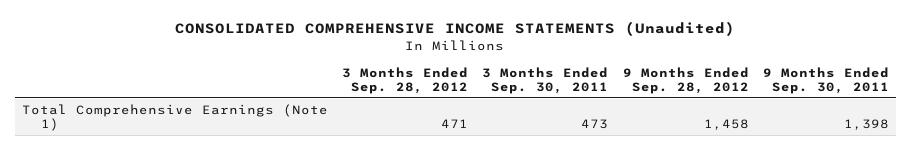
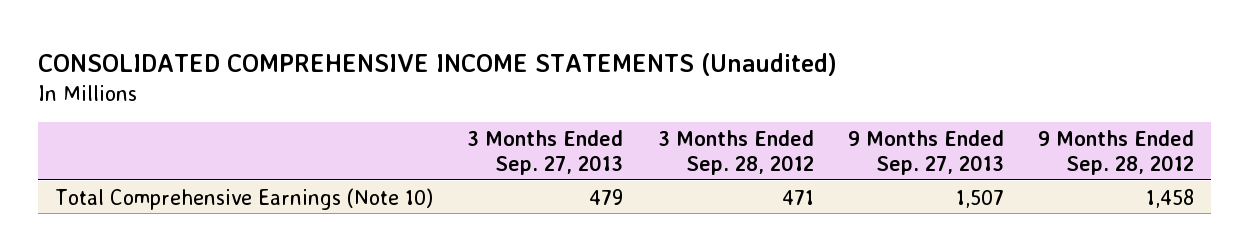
- | 3 Months Ended Sep. 28, 2012 | 3 Months Ended Sep. 30, 2011 | 9 Months Ended Sep. 28, 2012 | 9 Months Ended Sep. 30, 2011
+ | 3 Months Ended Sep. 27, 2013 | 3 Months Ended Sep. 28, 2012 | 9 Months Ended Sep. 27, 2013 | 9 Months Ended Sep. 28, 2012
- Total Comprehensive Earnings (Note 1) | 471 | 473 | 1,458 | 1,398
+ Total Comprehensive Earnings (Note 10) | 479 | 471 | 1,507 | 1,458

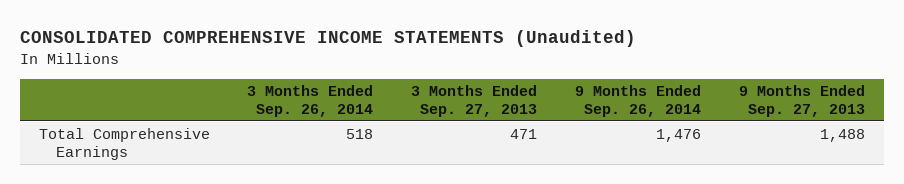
- | 3 Months Ended Sep. 27, 2013 | 3 Months Ended Sep. 28, 2012 | 9 Months Ended Sep. 27, 2013 | 9 Months Ended Sep. 28, 2012
+ | 3 Months Ended Sep. 26, 2014 | 3 Months Ended Sep. 27, 2013 | 9 Months Ended Sep. 26, 2014 | 9 Months Ended Sep. 27, 2013
- Total Comprehensive Earnings (Note 10) | 479 | 471 | 1,507 | 1,458
+ Total Comprehensive Earnings | 518 | 471 | 1,476 | 1,488

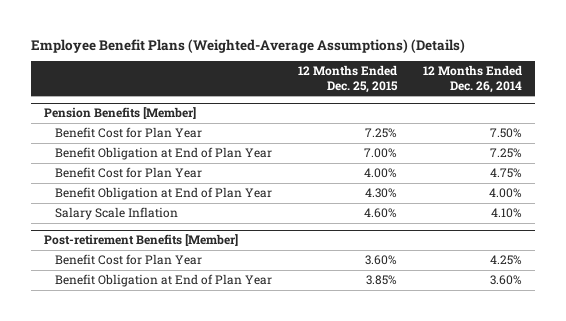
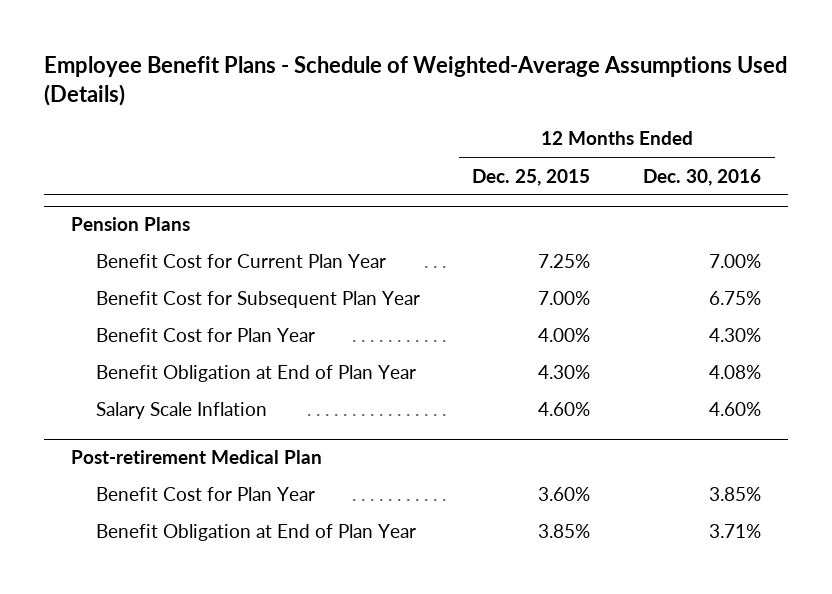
- Employee Benefit Plans (Weighted-Average Assumptions) (Details)
+ Employee Benefit Plans - Schedule of Weighted-Average Assumptions Used (Details)
- | 12 Months Ended Dec. 25, 2015 | 12 Months Ended Dec. 26, 2014
+ | 12 Months Ended Dec. 25, 2015 | 12 Months Ended Dec. 30, 2016
- Pension Benefits [Member]
- Benefit Cost for Plan Year | 7.25% | 7.50%
- Benefit Obligation at End of Plan Year | 7.00% | 7.25%
+ Pension Plans
+ Benefit Cost for Current Plan Year | 7.25% | 7.00%
+ Benefit Cost for Subsequent Plan Year | 7.00% | 6.75%
- Post-retirement Benefits [Member]
+ Post-retirement Medical Plan

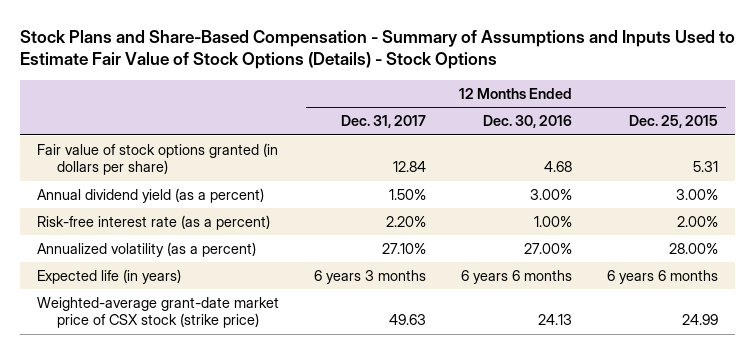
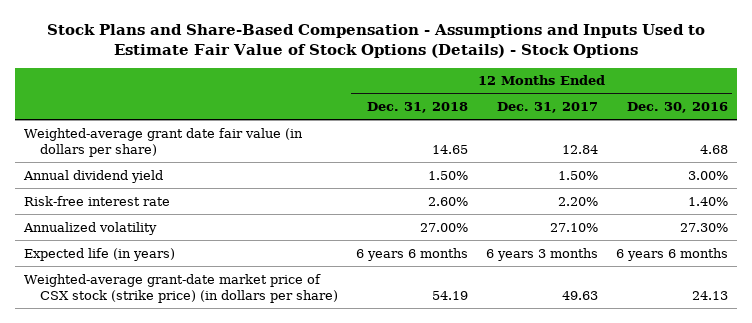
- Stock Plans and Share-Based Compensation - Summary of Assumptions and Inputs Used to Estimate Fair Value of Stock Options (Details) - Stock Options
+ Stock Plans and Share-Based Compensation - Assumptions and Inputs Used to Estimate Fair Value of Stock Options (Details) - Stock Options
- | 12 Months Ended Dec. 31, 2017 | 12 Months Ended Dec. 30, 2016 | 12 Months Ended Dec. 25, 2015
+ | 12 Months Ended Dec. 31, 2018 | 12 Months Ended Dec. 31, 2017 | 12 Months Ended Dec. 30, 2016
- Fair value of stock options granted (in dollars per share) | 12.84 | 4.68 | 5.31
- Annual dividend yield (as a percent) | 1.50% | 3.00% | 3.00%
- Risk-free interest rate (as a percent) | 2.20% | 1.00% | 2.00%
- Annualized volatility (as a percent) | 27.10% | 27.00% | 28.00%
+ Weighted-average grant date fair value (in dollars per share) | 14.65 | 12.84 | 4.68
+ Annual dividend yield | 1.50% | 1.50% | 3.00%
+ Risk-free interest rate | 2.60% | 2.20% | 1.40%
+ Annualized volatility | 27.00% | 27.10% | 27.30%
- Weighted-average grant-date market price of CSX stock (strike price) | 49.63 | 24.13 | 24.99
+ Weighted-average grant-date market price of CSX stock (strike price) (in dollars per share) | 54.19 | 49.63 | 24.13

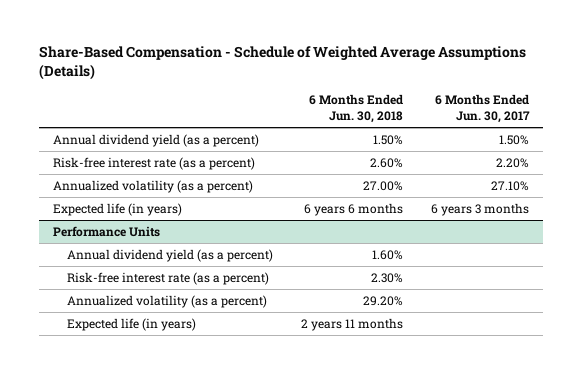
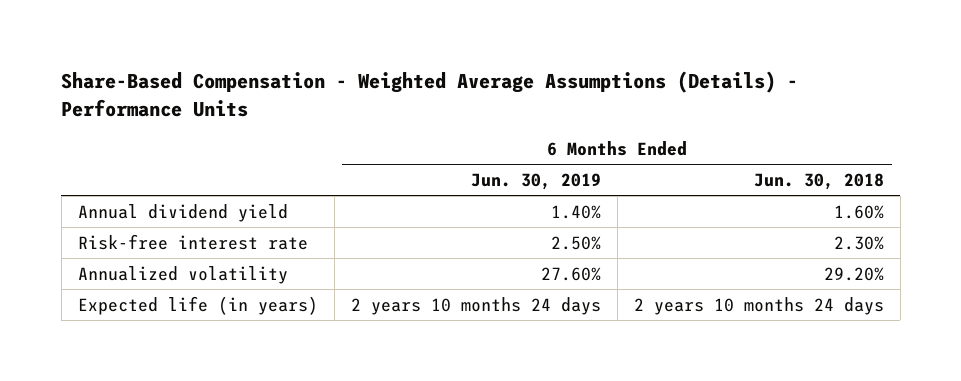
- Share-Based Compensation - Schedule of Weighted Average Assumptions (Details)
+ Share-Based Compensation - Weighted Average Assumptions (Details) - Performance Units
- | 6 Months Ended Jun. 30, 2018 | 6 Months Ended Jun. 30, 2017
+ | 6 Months Ended Jun. 30, 2019 | 6 Months Ended Jun. 30, 2018
- Annual dividend yield (as a percent) | 1.50% | 1.50%
- Risk-free interest rate (as a percent) | 2.60% | 2.20%
- Annualized volatility (as a percent) | 27.00% | 27.10%
- Expected life (in years) | 6 years 6 months | 6 years 3 months
- Performance Units
- Annual dividend yield (as a percent) | 1.60% |
- Risk-free interest rate (as a percent) | 2.30% |
- Annualized volatility (as a percent) | 29.20% |
- Expected life (in years) | 2 years 11 months |
+ Annual dividend yield | 1.40% | 1.60%
+ Risk-free interest rate | 2.50% | 2.30%
+ Annualized volatility | 27.60% | 29.20%
+ Expected life (in years) | 2 years 10 months 24 days | 2 years 10 months 24 days

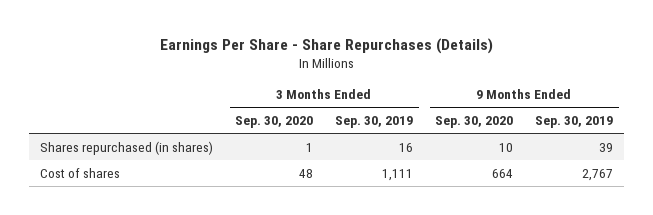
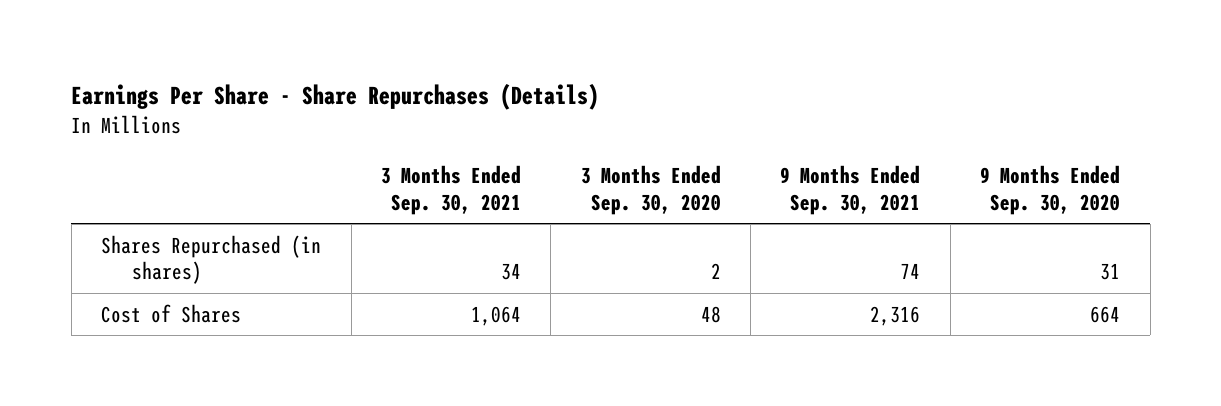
- | 3 Months Ended Sep. 30, 2020 | 3 Months Ended Sep. 30, 2019 | 9 Months Ended Sep. 30, 2020 | 9 Months Ended Sep. 30, 2019
+ | 3 Months Ended Sep. 30, 2021 | 3 Months Ended Sep. 30, 2020 | 9 Months Ended Sep. 30, 2021 | 9 Months Ended Sep. 30, 2020
- Shares repurchased (in shares) | 1 | 16 | 10 | 39
- Cost of shares | 48 | 1,111 | 664 | 2,767
+ Shares Repurchased (in shares) | 34 | 2 | 74 | 31
+ Cost of Shares | 1,064 | 48 | 2,316 | 664

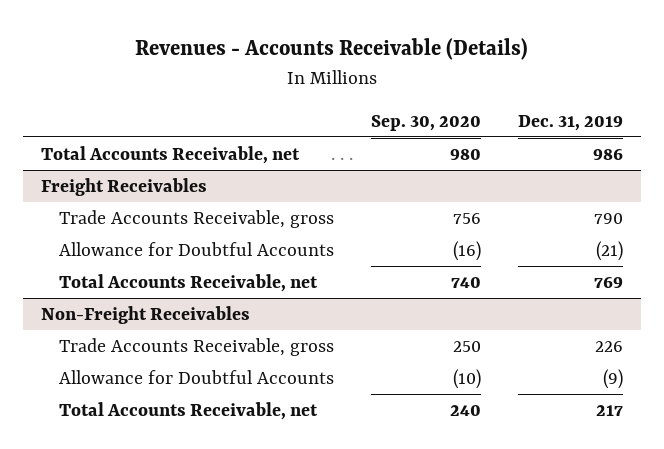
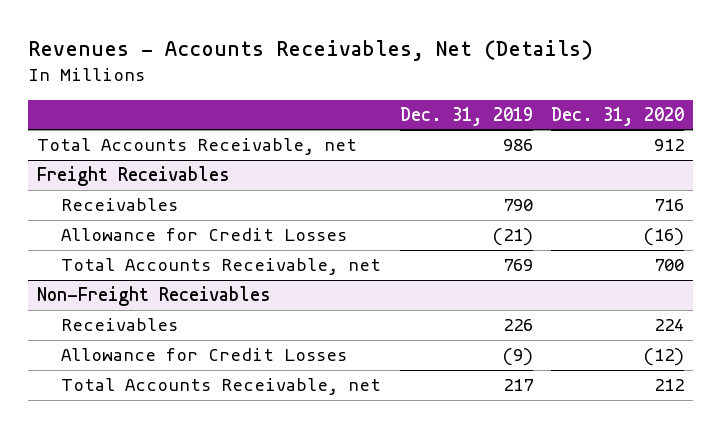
- Revenues - Accounts Receivable (Details)
+ Revenues - Accounts Receivables, Net (Details)
- | Sep. 30, 2020 | Dec. 31, 2019
+ | Dec. 31, 2019 | Dec. 31, 2020
@ Freight Receivables
- Trade Accounts Receivable, gross | 756 | 790
- Allowance for Doubtful Accounts | (16) | (21)
+ Receivables | 790 | 716
+ Allowance for Credit Losses | (21) | (16)
@ Non-Freight Receivables
- Trade Accounts Receivable, gross | 250 | 226
- Allowance for Doubtful Accounts | (10) | (9)
+ Receivables | 226 | 224
+ Allowance for Credit Losses | (9) | (12)

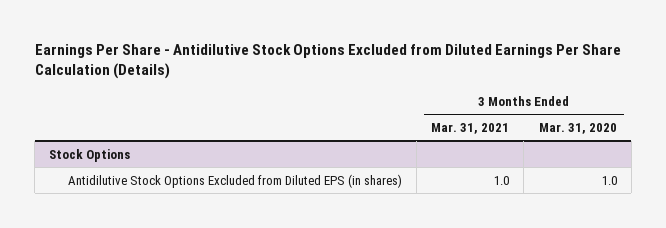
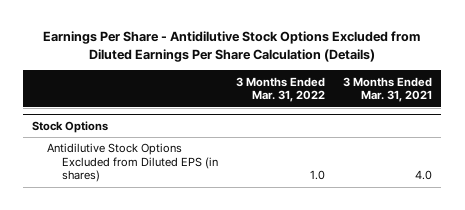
- | 3 Months Ended Mar. 31, 2021 | 3 Months Ended Mar. 31, 2020
+ | 3 Months Ended Mar. 31, 2022 | 3 Months Ended Mar. 31, 2021
@ Stock Options
- Antidilutive Stock Options Excluded from Diluted EPS (in shares) | 1.0 | 1.0
+ Antidilutive Stock Options Excluded from Diluted EPS (in shares) | 1.0 | 4.0

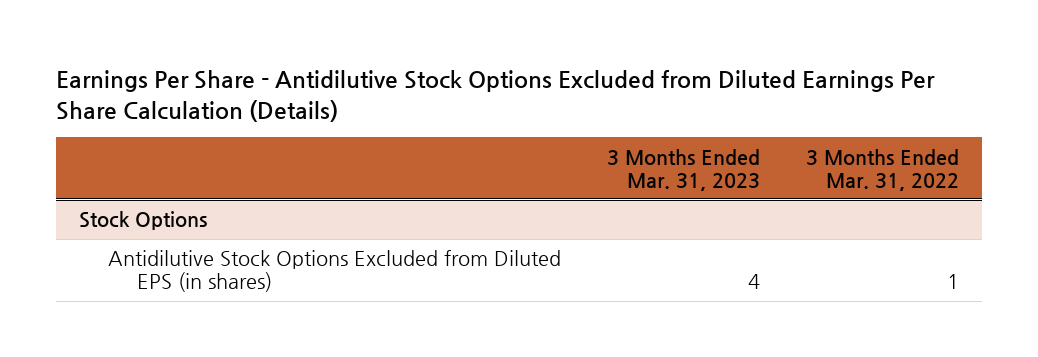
- | 3 Months Ended Mar. 31, 2022 | 3 Months Ended Mar. 31, 2021
+ | 3 Months Ended Mar. 31, 2023 | 3 Months Ended Mar. 31, 2022
@ Stock Options
- Antidilutive Stock Options Excluded from Diluted EPS (in shares) | 1.0 | 4.0
+ Antidilutive Stock Options Excluded from Diluted EPS (in shares) | 4 | 1

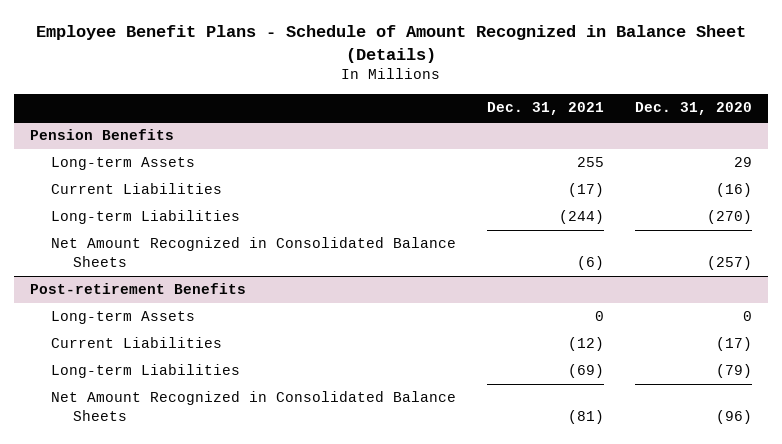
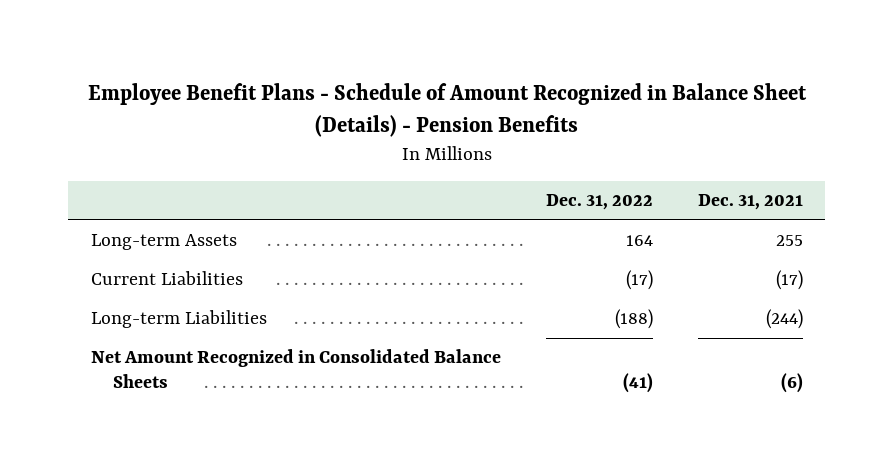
- Employee Benefit Plans - Schedule of Amount Recognized in Balance Sheet (Details)
+ Employee Benefit Plans - Schedule of Amount Recognized in Balance Sheet (Details) - Pension Benefits
- | Dec. 31, 2021 | Dec. 31, 2020
+ | Dec. 31, 2022 | Dec. 31, 2021
- Pension Benefits
- Post-retirement Benefits
- Long-term Assets | 0 | 0
- Current Liabilities | (12) | (17)
- Long-term Liabilities | (69) | (79)
- Net Amount Recognized in Consolidated Balance Sheets | (81) | (96)

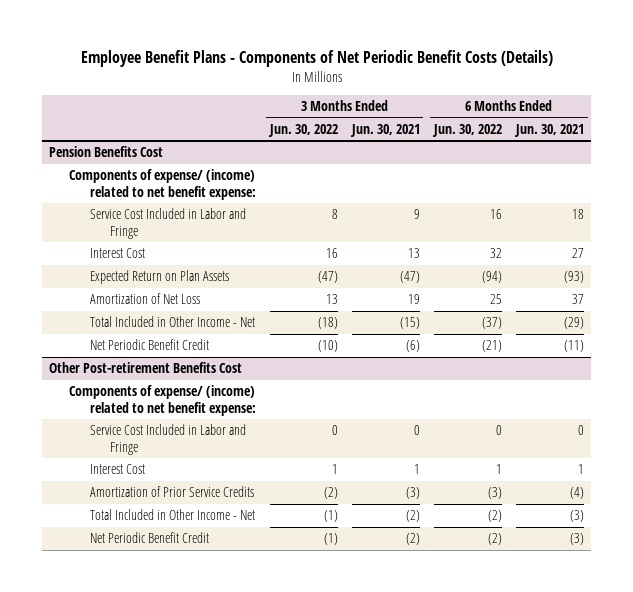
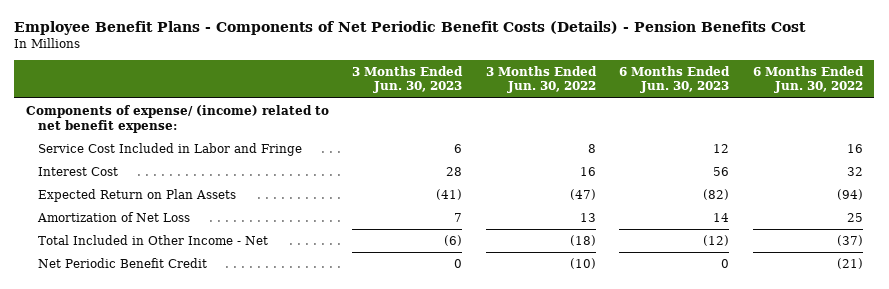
- Employee Benefit Plans - Components of Net Periodic Benefit Costs (Details)
+ Employee Benefit Plans - Components of Net Periodic Benefit Costs (Details) - Pension Benefits Cost
- | 3 Months Ended Jun. 30, 2022 | 3 Months Ended Jun. 30, 2021 | 6 Months Ended Jun. 30, 2022 | 6 Months Ended Jun. 30, 2021
+ | 3 Months Ended Jun. 30, 2023 | 3 Months Ended Jun. 30, 2022 | 6 Months Ended Jun. 30, 2023 | 6 Months Ended Jun. 30, 2022
- Pension Benefits Cost
- Other Post-retirement Benefits Cost
- Components of expense/ (income) related to net benefit expense:
- Service Cost Included in Labor and Fringe | 0 | 0 | 0 | 0
- Interest Cost | 1 | 1 | 1 | 1
- Amortization of Prior Service Credits | (2) | (3) | (3) | (4)
- Total Included in Other Income - Net | (1) | (2) | (2) | (3)
- Net Periodic Benefit Credit | (1) | (2) | (2) | (3)

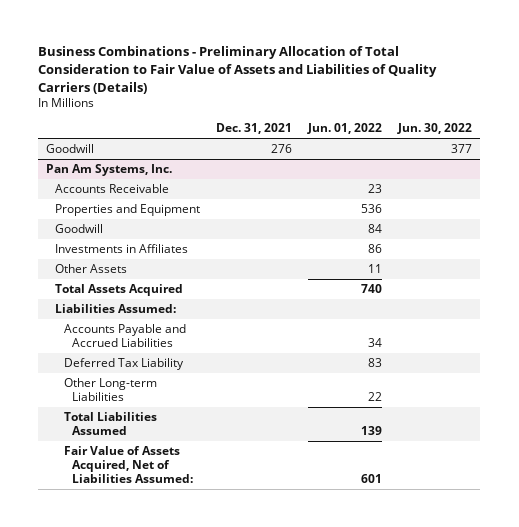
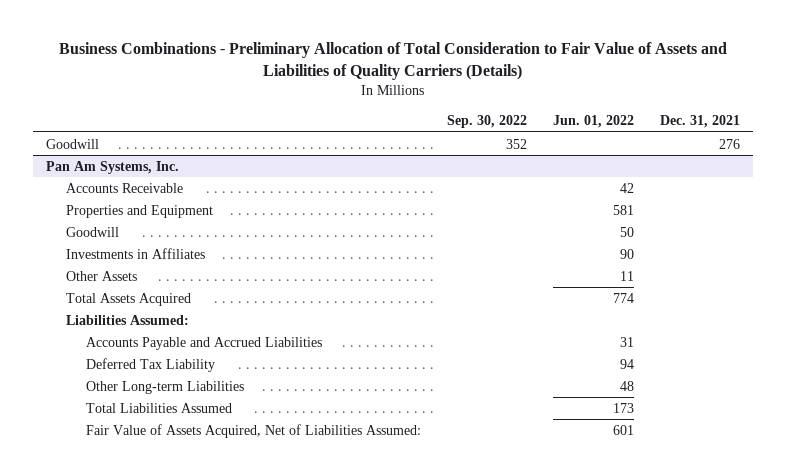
- | Dec. 31, 2021 | Jun. 01, 2022 | Jun. 30, 2022
+ | Sep. 30, 2022 | Jun. 01, 2022 | Dec. 31, 2021
@ Pan Am Systems, Inc.
- Accounts Receivable | | 23 |
- Properties and Equipment | | 536 |
- Goodwill | | 84 |
- Investments in Affiliates | | 86 |
+ Accounts Receivable | | 42 |
+ Properties and Equipment | | 581 |
+ Goodwill | | 50 |
+ Investments in Affiliates | | 90 |
- Total Assets Acquired | | 740 |
+ Total Assets Acquired | | 774 |
- Accounts Payable and Accrued Liabilities | | 34 |
- Deferred Tax Liability | | 83 |
- Other Long-term Liabilities | | 22 |
- Total Liabilities Assumed | | 139 |
+ Accounts Payable and Accrued Liabilities | | 31 |
+ Deferred Tax Liability | | 94 |
+ Other Long-term Liabilities | | 48 |
+ Total Liabilities Assumed | | 173 |

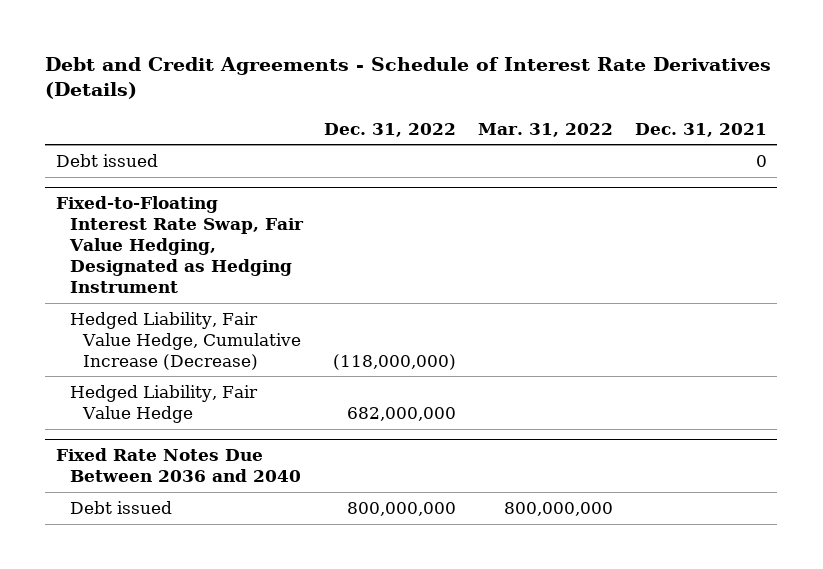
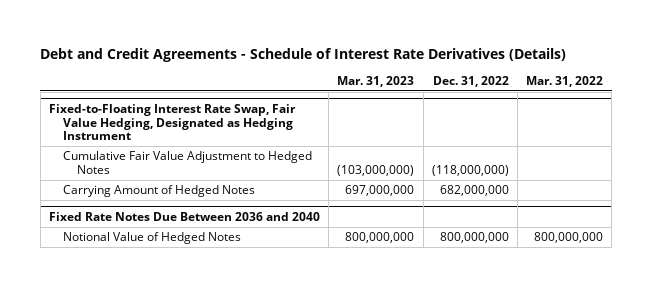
- | Dec. 31, 2022 | Mar. 31, 2022 | Dec. 31, 2021
+ | Mar. 31, 2023 | Dec. 31, 2022 | Mar. 31, 2022
- Debt issued | | | 0
@ Fixed-to-Floating Interest Rate Swap, Fair Value Hedging, Designated as Hedging Instrument
- Hedged Liability, Fair Value Hedge, Cumulative Increase (Decrease) | (118,000,000) | |
- Hedged Liability, Fair Value Hedge | 682,000,000 | |
+ Cumulative Fair Value Adjustment to Hedged Notes | (103,000,000) | (118,000,000) |
+ Carrying Amount of Hedged Notes | 697,000,000 | 682,000,000 |
@ Fixed Rate Notes Due Between 2036 and 2040
- Debt issued | 800,000,000 | 800,000,000 |
+ Notional Value of Hedged Notes | 800,000,000 | 800,000,000 | 800,000,000

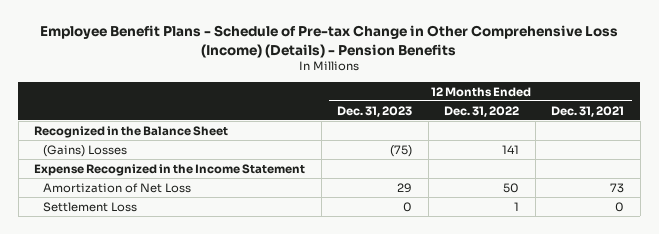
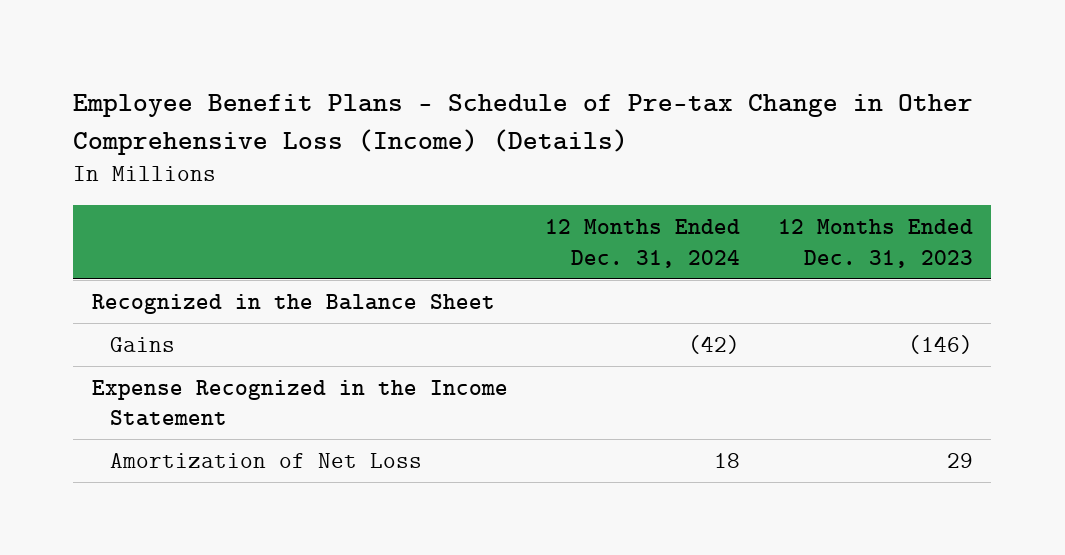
- Employee Benefit Plans - Schedule of Pre-tax Change in Other Comprehensive Loss (Income) (Details) - Pension Benefits
+ Employee Benefit Plans - Schedule of Pre-tax Change in Other Comprehensive Loss (Income) (Details)
- | 12 Months Ended Dec. 31, 2023 | 12 Months Ended Dec. 31, 2022 | 12 Months Ended Dec. 31, 2021
+ | 12 Months Ended Dec. 31, 2024 | 12 Months Ended Dec. 31, 2023
- (Gains) Losses | (75) | 141 |
+ Gains | (42) | (146)
- Settlement Loss | 0 | 1 | 0

